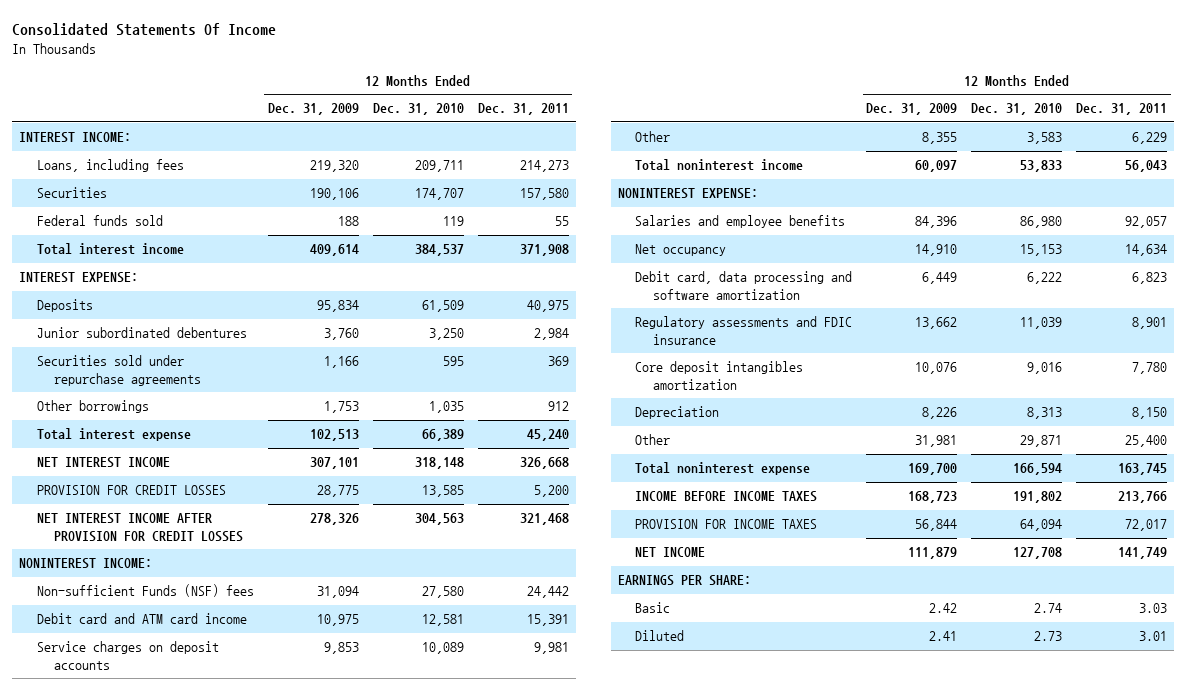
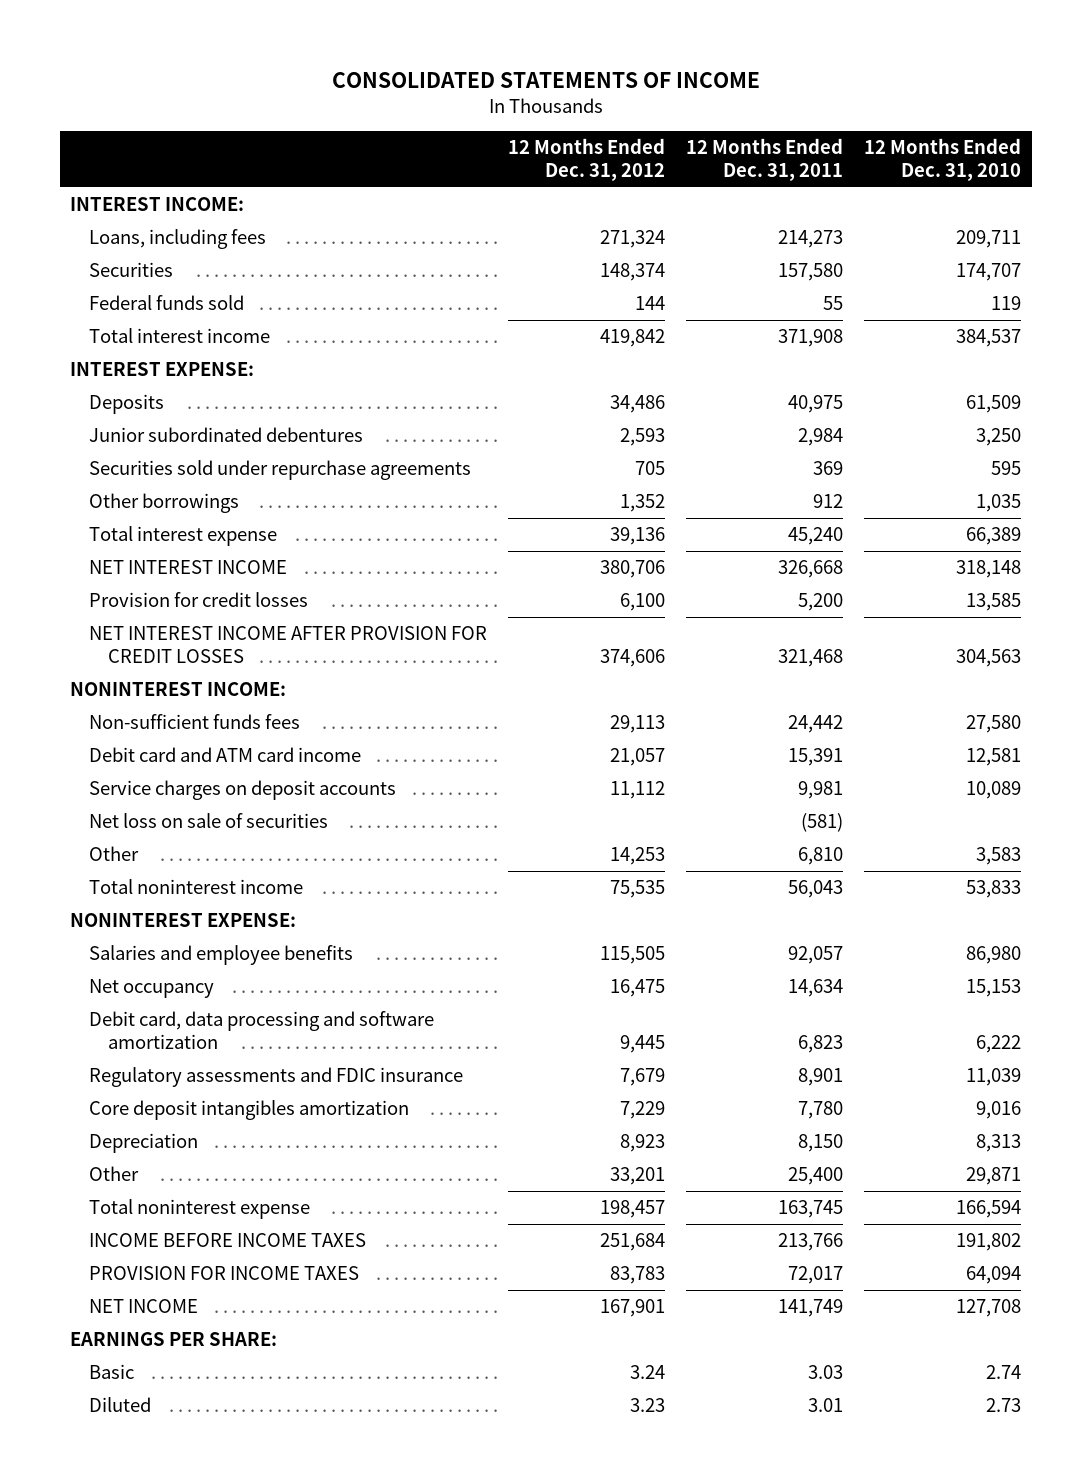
- Consolidated Statements Of Income
+ CONSOLIDATED STATEMENTS OF INCOME
- | 12 Months Ended Dec. 31, 2009 | 12 Months Ended Dec. 31, 2010 | 12 Months Ended Dec. 31, 2011
+ | 12 Months Ended Dec. 31, 2012 | 12 Months Ended Dec. 31, 2011 | 12 Months Ended Dec. 31, 2010
- PROVISION FOR CREDIT LOSSES | 28,775 | 13,585 | 5,200
+ Provision for credit losses | 6,100 | 5,200 | 13,585
- Non-sufficient Funds (NSF) fees | 31,094 | 27,580 | 24,442
+ Non-sufficient funds fees | 29,113 | 24,442 | 27,580
- Other | 8,355 | 3,583 | 6,229
+ Net loss on sale of securities | | (581) |
+ Other | 14,253 | 6,810 | 3,583

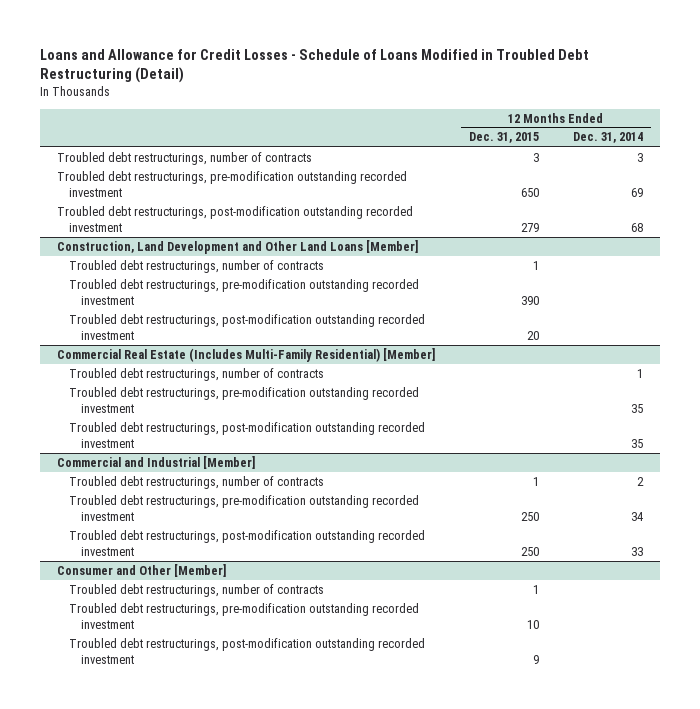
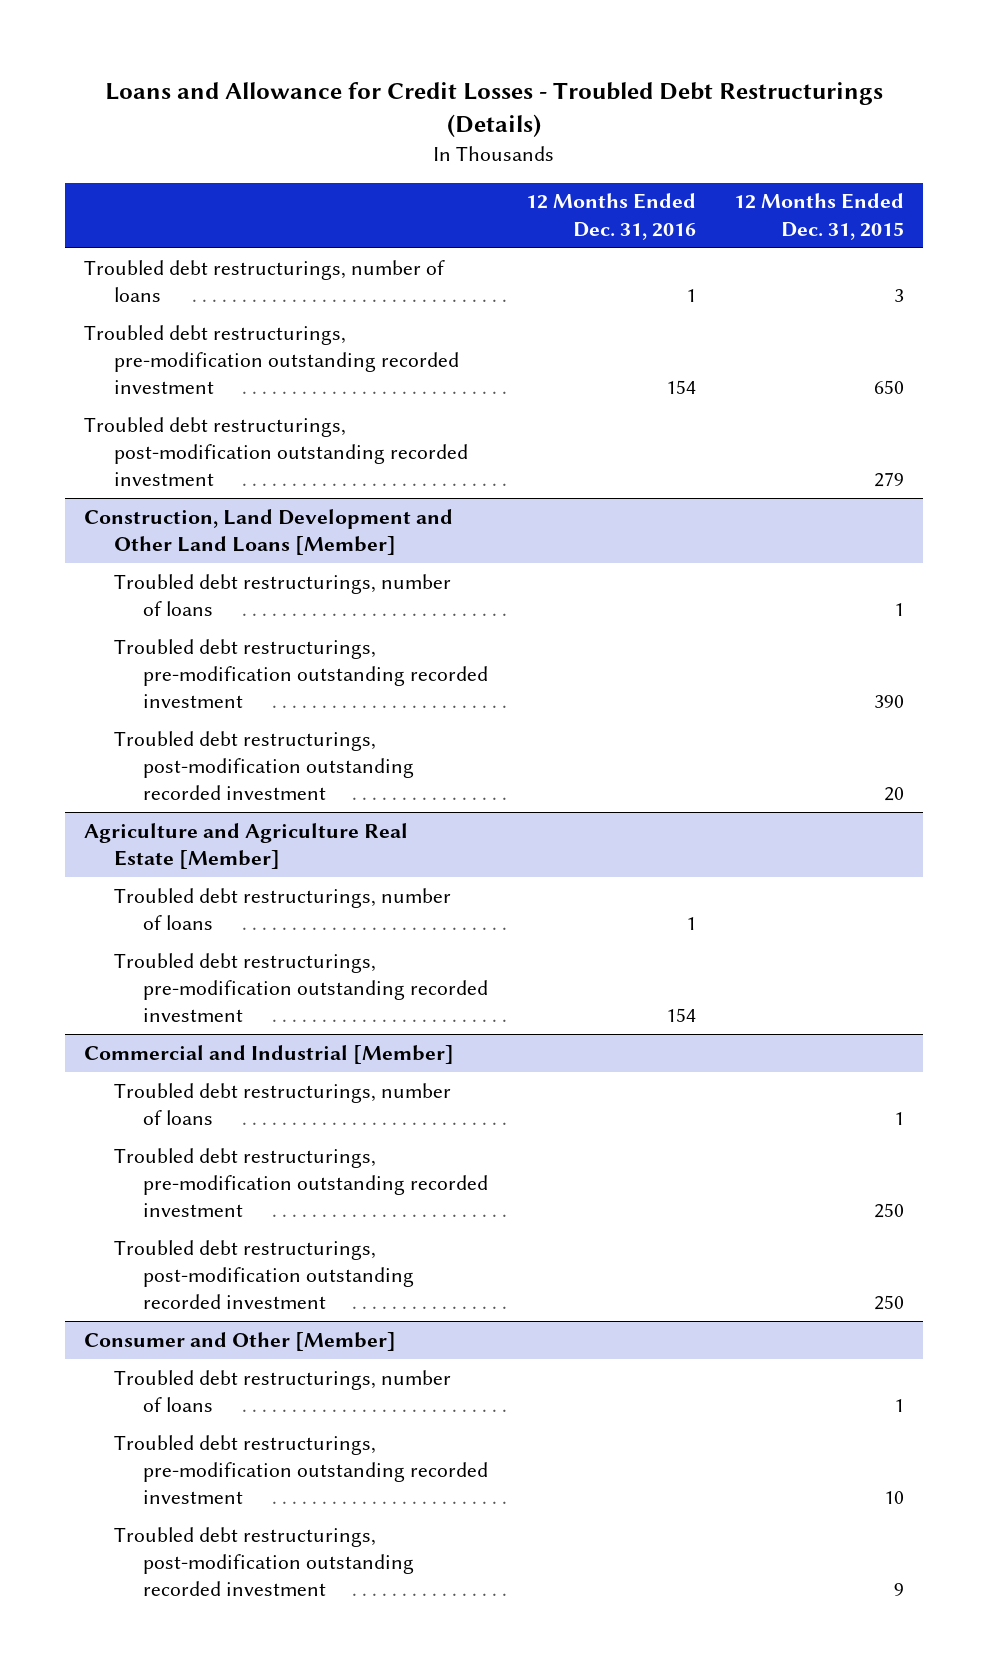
- Loans and Allowance for Credit Losses - Schedule of Loans Modified in Troubled Debt Restructuring (Detail)
+ Loans and Allowance for Credit Losses - Troubled Debt Restructurings (Details)
- | 12 Months Ended Dec. 31, 2015 | 12 Months Ended Dec. 31, 2014
+ | 12 Months Ended Dec. 31, 2016 | 12 Months Ended Dec. 31, 2015
- Troubled debt restructurings, number of contracts | 3 | 3
+ Troubled debt restructurings, number of loans | 1 | 3
@ Construction, Land Development and Other Land Loans [Member]
- Troubled debt restructurings, number of contracts | 1 |
+ Troubled debt restructurings, number of loans | | 1
- Commercial Real Estate (Includes Multi-Family Residential) [Member]
- Troubled debt restructurings, number of contracts | | 1
+ Agriculture and Agriculture Real Estate [Member]
+ Troubled debt restructurings, number of loans | 1 |
- Troubled debt restructurings, post-modification outstanding recorded investment | | 35
@ Commercial and Industrial [Member]
- Troubled debt restructurings, number of contracts | 1 | 2
+ Troubled debt restructurings, number of loans | | 1
@ Consumer and Other [Member]
- Troubled debt restructurings, number of contracts | 1 |
+ Troubled debt restructurings, number of loans | | 1

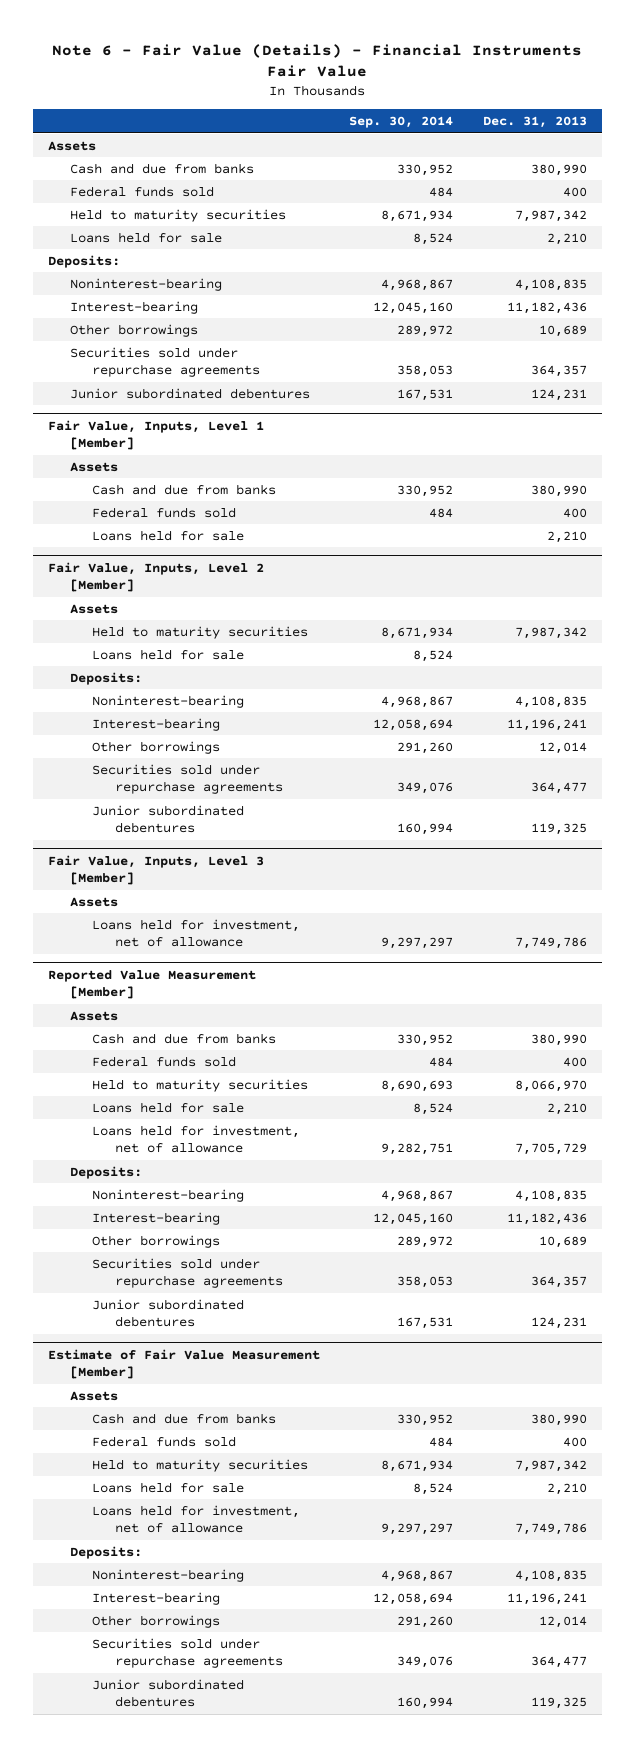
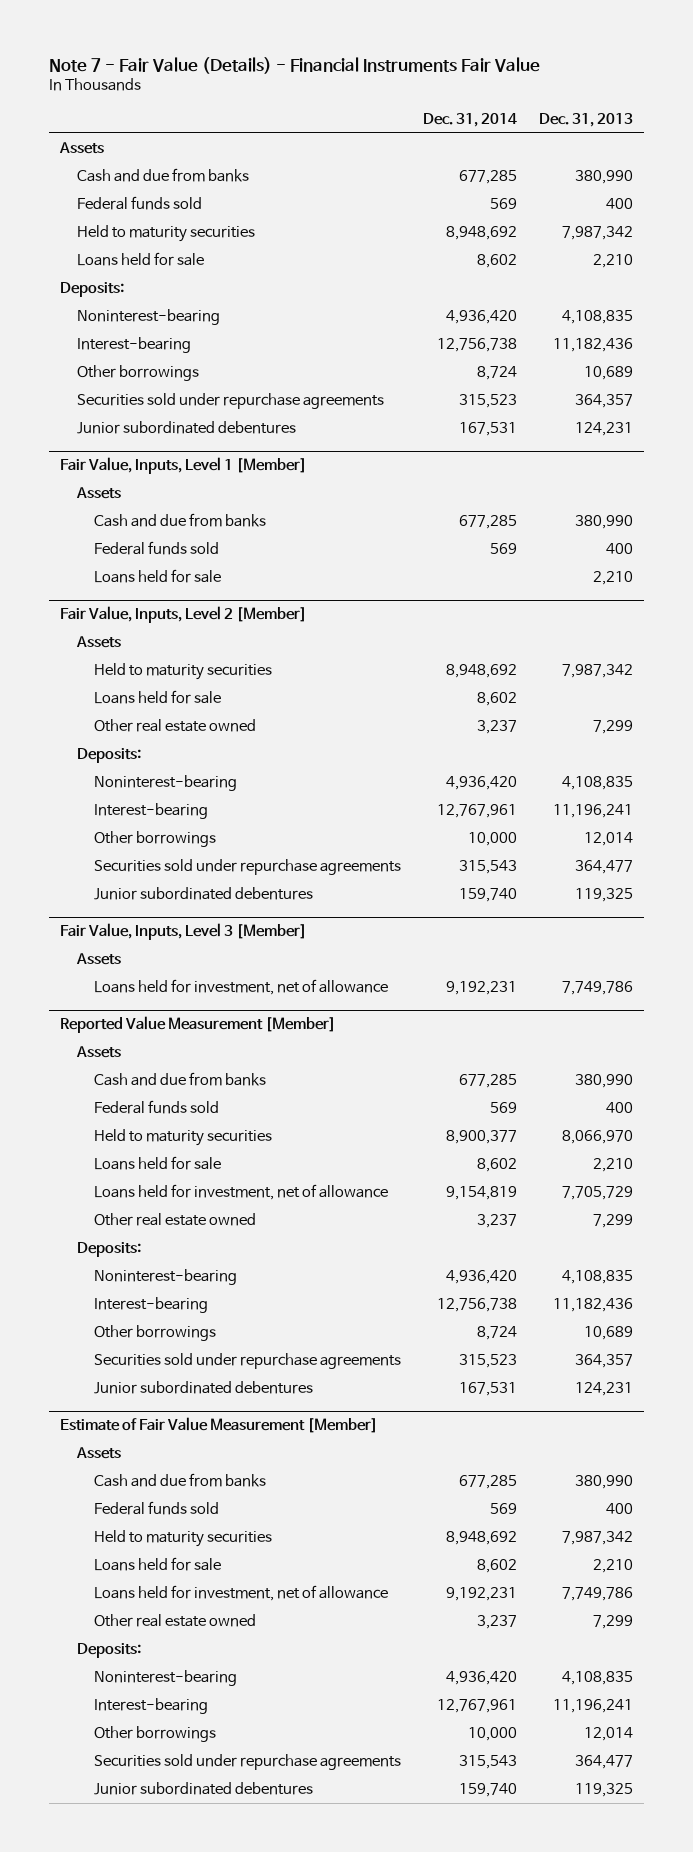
- Note 6 - Fair Value (Details) - Financial Instruments Fair Value
+ Note 7 - Fair Value (Details) - Financial Instruments Fair Value
- | Sep. 30, 2014 | Dec. 31, 2013
+ | Dec. 31, 2014 | Dec. 31, 2013
@ Fair Value, Inputs, Level 2 [Member]
+ Other real estate owned | 3,237 | 7,299
@ Reported Value Measurement [Member]
+ Other real estate owned | 3,237 | 7,299
@ Estimate of Fair Value Measurement [Member]
+ Other real estate owned | 3,237 | 7,299

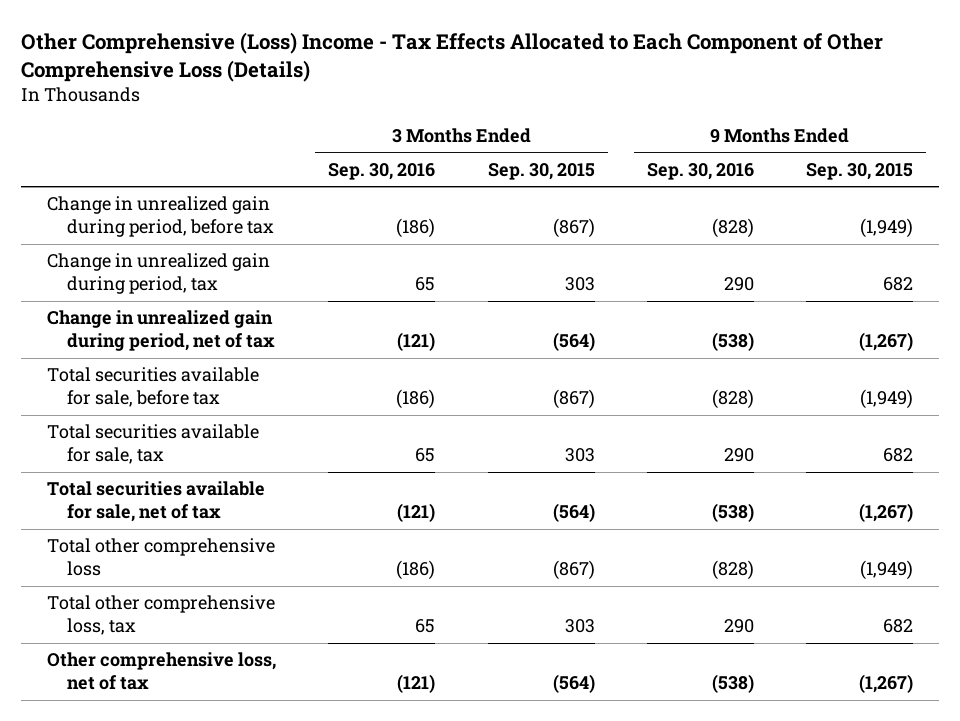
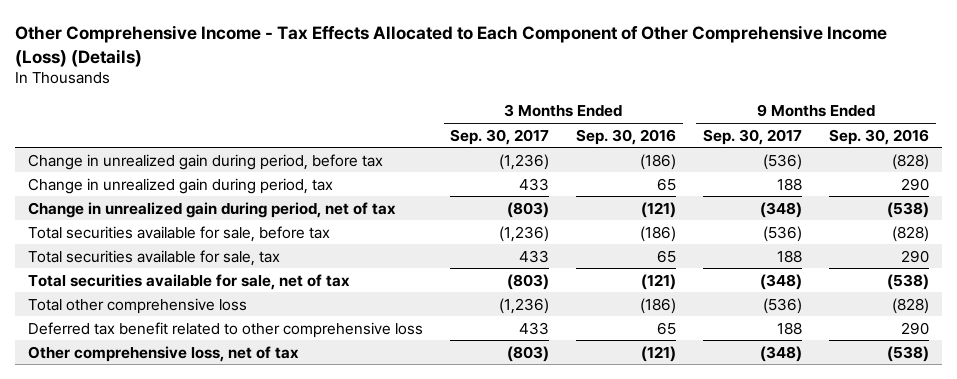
- Other Comprehensive (Loss) Income - Tax Effects Allocated to Each Component of Other Comprehensive Loss (Details)
+ Other Comprehensive Income - Tax Effects Allocated to Each Component of Other Comprehensive Income (Loss) (Details)
- | 3 Months Ended Sep. 30, 2016 | 3 Months Ended Sep. 30, 2015 | 9 Months Ended Sep. 30, 2016 | 9 Months Ended Sep. 30, 2015
+ | 3 Months Ended Sep. 30, 2017 | 3 Months Ended Sep. 30, 2016 | 9 Months Ended Sep. 30, 2017 | 9 Months Ended Sep. 30, 2016
- Total other comprehensive loss, tax | 65 | 303 | 290 | 682
+ Deferred tax benefit related to other comprehensive loss | 433 | 65 | 188 | 290

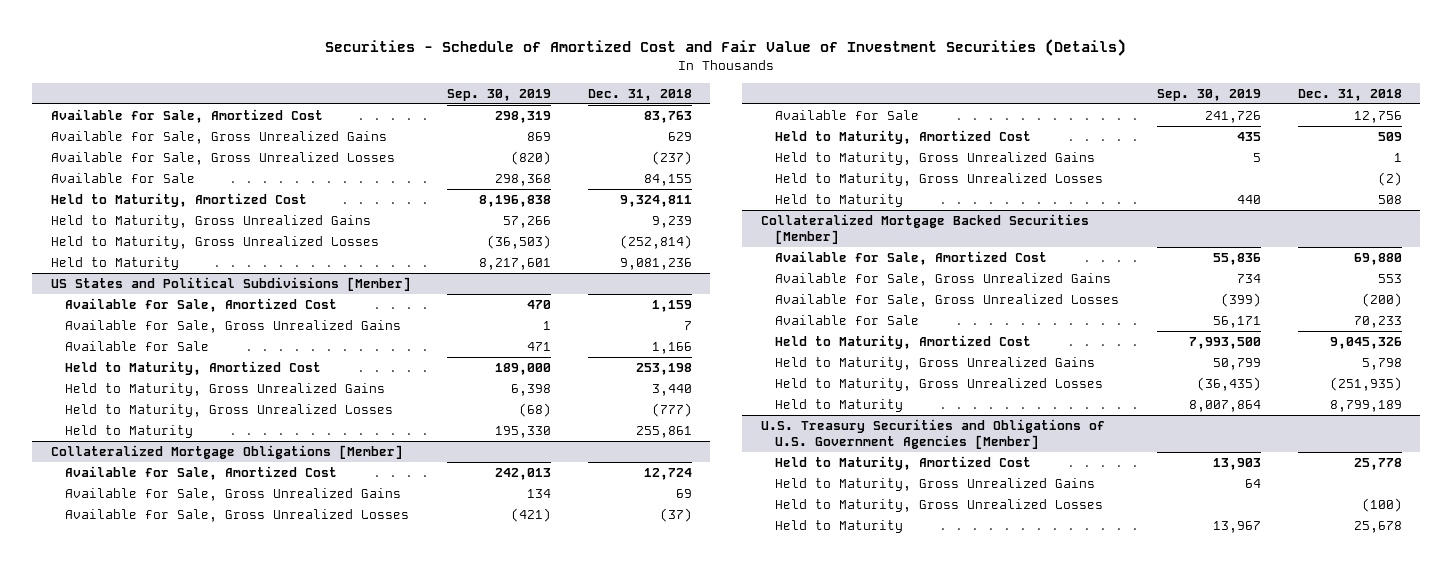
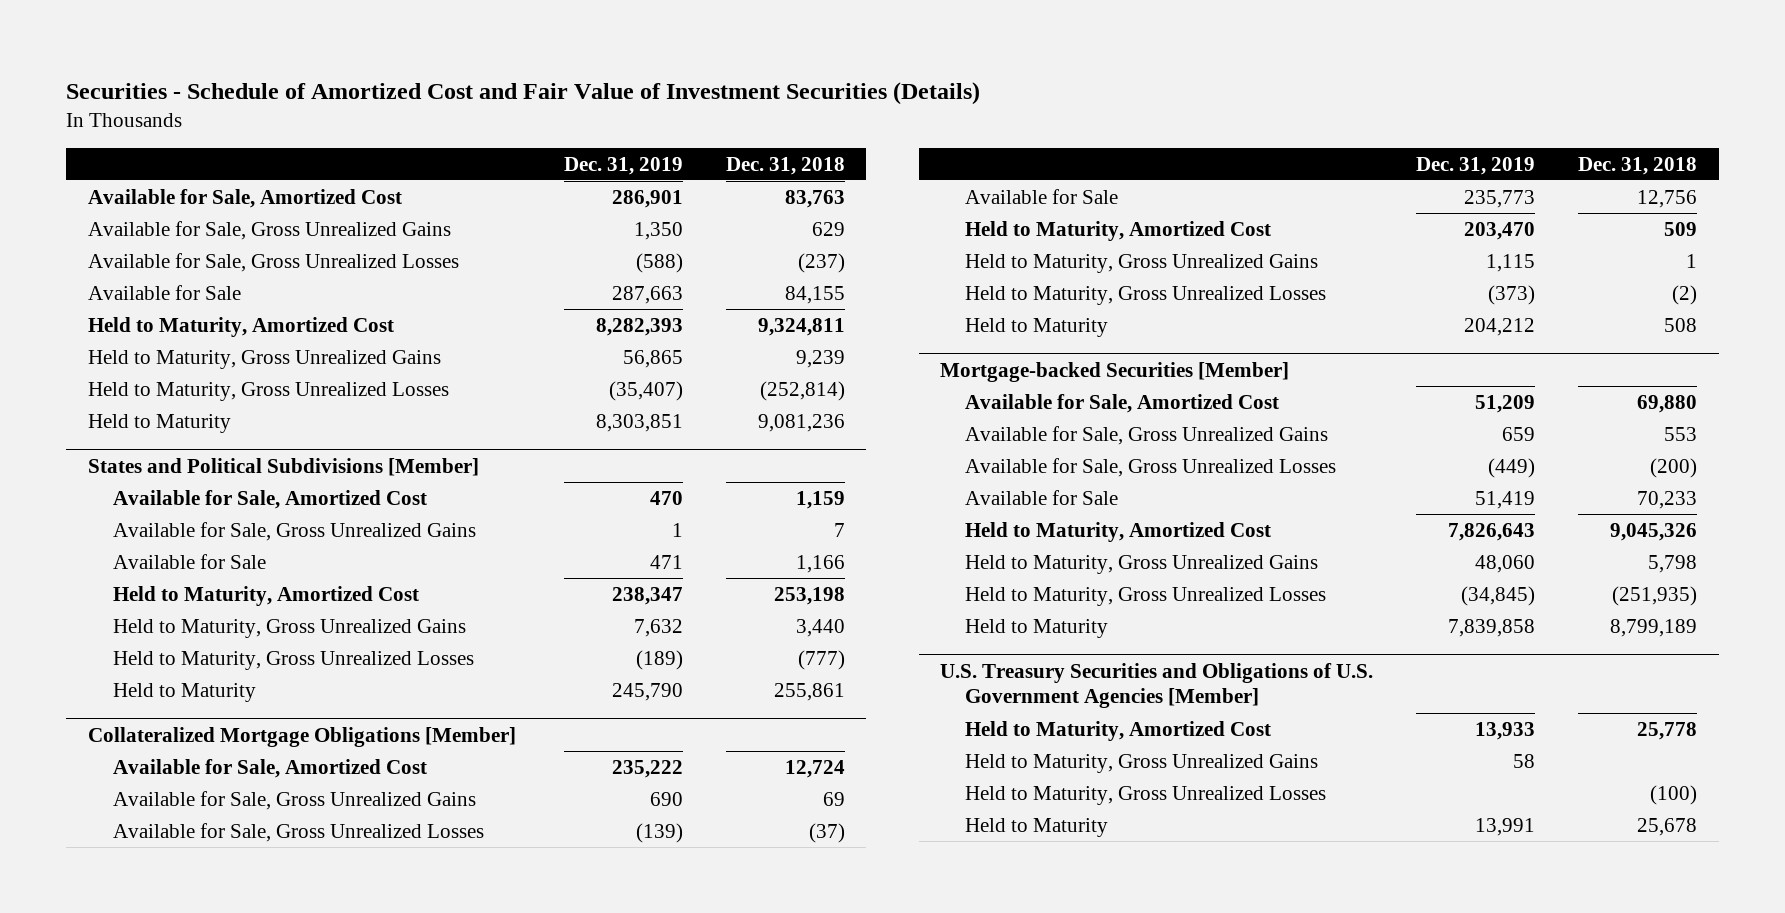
- | Sep. 30, 2019 | Dec. 31, 2018
+ | Dec. 31, 2019 | Dec. 31, 2018
- US States and Political Subdivisions [Member]
+ States and Political Subdivisions [Member]
- Collateralized Mortgage Backed Securities [Member]
+ Mortgage-backed Securities [Member]

